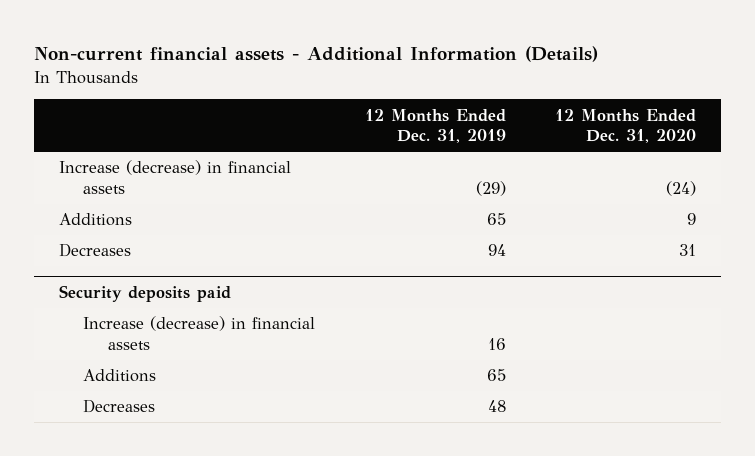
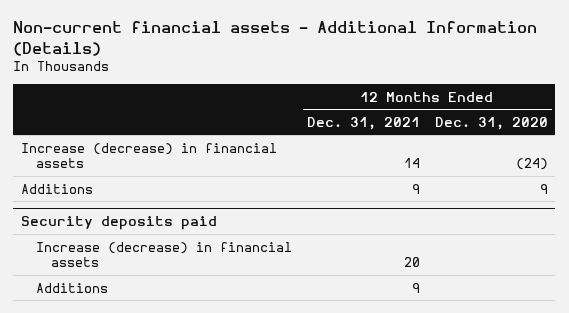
- | 12 Months Ended Dec. 31, 2019 | 12 Months Ended Dec. 31, 2020
+ | 12 Months Ended Dec. 31, 2021 | 12 Months Ended Dec. 31, 2020
- Decreases | 94 | 31
@ Security deposits paid
- Decreases | 48 |

